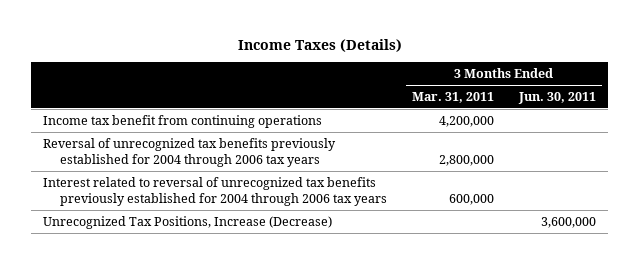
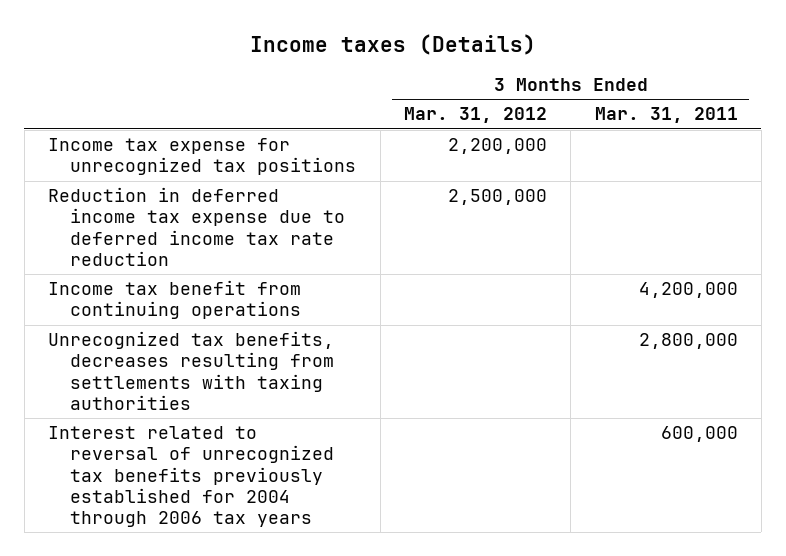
- Income Taxes (Details)
+ Income taxes (Details)
- | 3 Months Ended Mar. 31, 2011 | 3 Months Ended Jun. 30, 2011
+ | 3 Months Ended Mar. 31, 2012 | 3 Months Ended Mar. 31, 2011
+ Income tax expense for unrecognized tax positions | 2,200,000 |
+ Reduction in deferred income tax expense due to deferred income tax rate reduction | 2,500,000 |
- Reversal of unrecognized tax benefits previously established for 2004 through 2006 tax years | 2,800,000 |
+ Unrecognized tax benefits, decreases resulting from settlements with taxing authorities | | 2,800,000
- Unrecognized Tax Positions, Increase (Decrease) | | 3,600,000

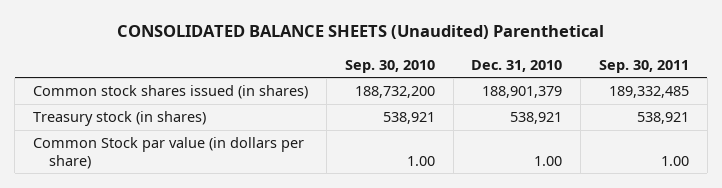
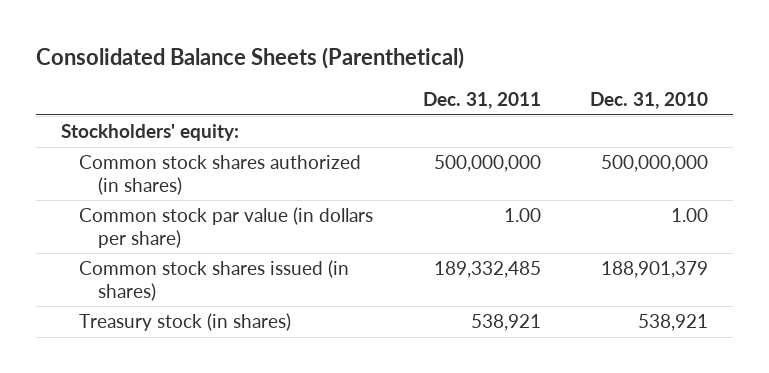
- CONSOLIDATED BALANCE SHEETS (Unaudited) Parenthetical
+ Consolidated Balance Sheets (Parenthetical)
- | Sep. 30, 2010 | Dec. 31, 2010 | Sep. 30, 2011
+ | Dec. 31, 2011 | Dec. 31, 2010
+ Stockholders' equity:
+ Common stock shares authorized (in shares) | 500,000,000 | 500,000,000
+ Common stock par value (in dollars per share) | 1.00 | 1.00
- Common Stock par value (in dollars per share) | 1.00 | 1.00 | 1.00

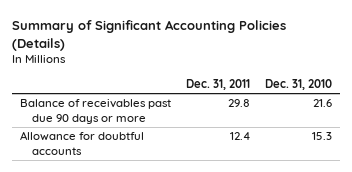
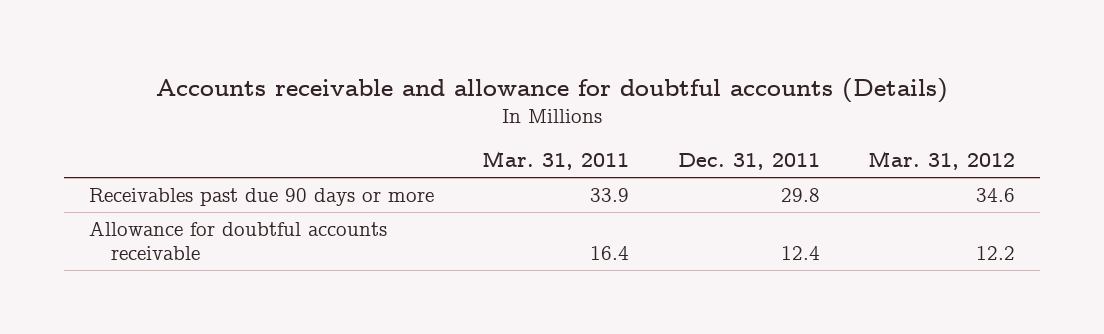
- Summary of Significant Accounting Policies (Details)
+ Accounts receivable and allowance for doubtful accounts (Details)
- | Dec. 31, 2011 | Dec. 31, 2010
+ | Mar. 31, 2011 | Dec. 31, 2011 | Mar. 31, 2012
- Balance of receivables past due 90 days or more | 29.8 | 21.6
- Allowance for doubtful accounts | 12.4 | 15.3
+ Receivables past due 90 days or more | 33.9 | 29.8 | 34.6
+ Allowance for doubtful accounts receivable | 16.4 | 12.4 | 12.2

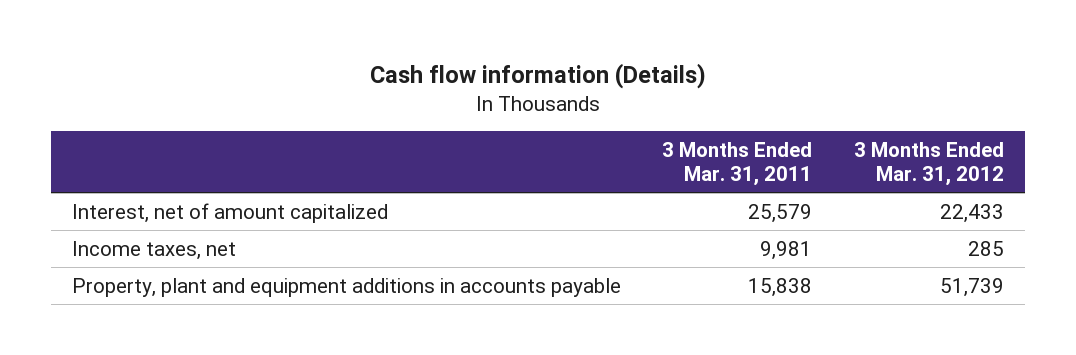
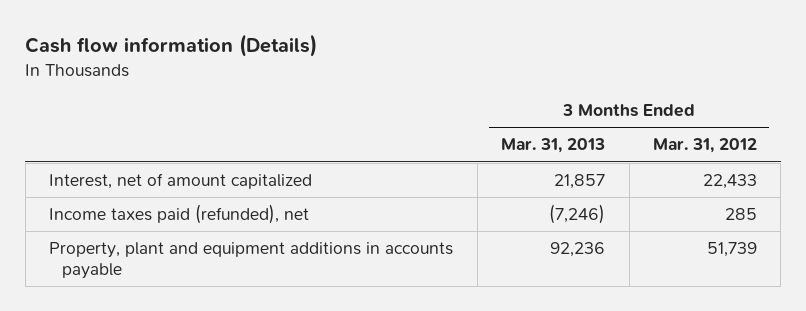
- | 3 Months Ended Mar. 31, 2011 | 3 Months Ended Mar. 31, 2012
+ | 3 Months Ended Mar. 31, 2013 | 3 Months Ended Mar. 31, 2012
- Income taxes, net | 9,981 | 285
+ Income taxes paid (refunded), net | (7,246) | 285

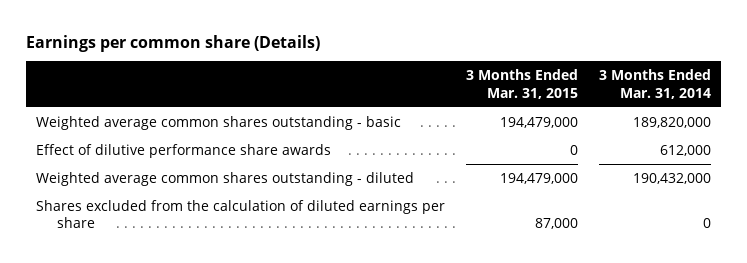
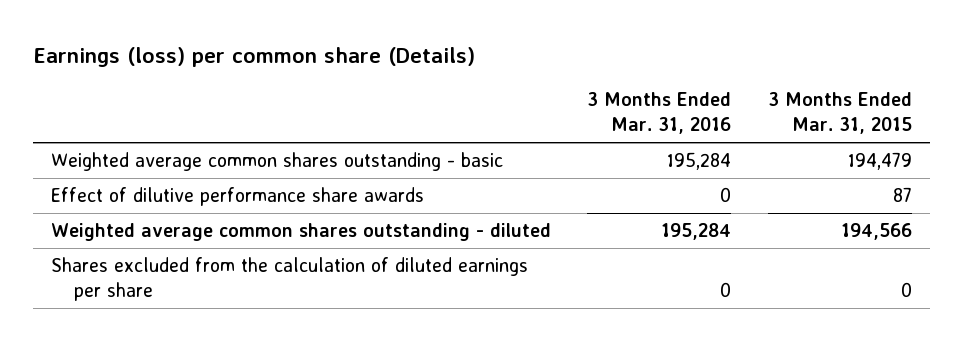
- Earnings per common share (Details)
+ Earnings (loss) per common share (Details)
- | 3 Months Ended Mar. 31, 2015 | 3 Months Ended Mar. 31, 2014
+ | 3 Months Ended Mar. 31, 2016 | 3 Months Ended Mar. 31, 2015
- Weighted average common shares outstanding - basic | 194,479,000 | 189,820,000
- Effect of dilutive performance share awards | 0 | 612,000
- Weighted average common shares outstanding - diluted | 194,479,000 | 190,432,000
- Shares excluded from the calculation of diluted earnings per share | 87,000 | 0
+ Weighted average common shares outstanding - basic | 195,284 | 194,479
+ Effect of dilutive performance share awards | 0 | 87
+ Weighted average common shares outstanding - diluted | 195,284 | 194,566
+ Shares excluded from the calculation of diluted earnings per share | 0 | 0

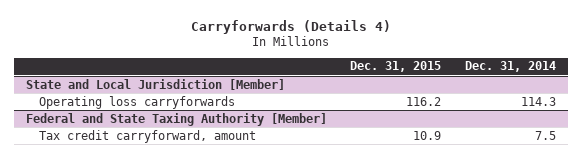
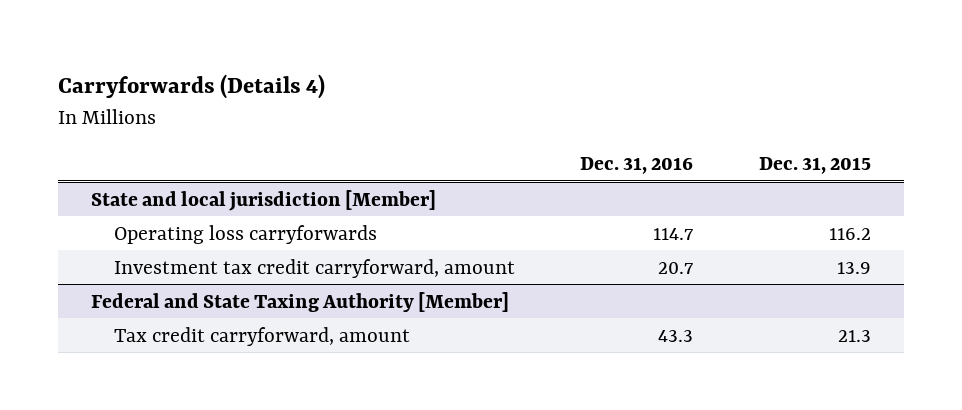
- | Dec. 31, 2015 | Dec. 31, 2014
+ | Dec. 31, 2016 | Dec. 31, 2015
- State and Local Jurisdiction [Member]
+ State and local jurisdiction [Member]
+ Investment tax credit carryforward, amount | 20.7 | 13.9
@ Federal and State Taxing Authority [Member]
- Tax credit carryforward, amount | 10.9 | 7.5
+ Tax credit carryforward, amount | 43.3 | 21.3

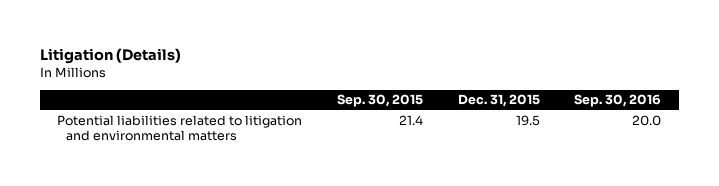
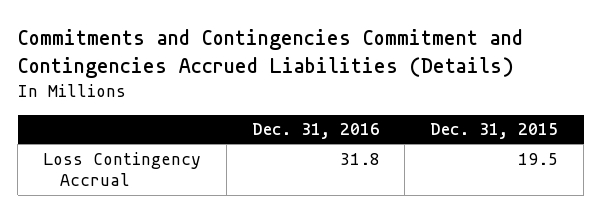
- Litigation (Details)
+ Commitments and Contingencies Commitment and Contingencies Accrued Liabilities (Details)
- | Sep. 30, 2015 | Dec. 31, 2015 | Sep. 30, 2016
+ | Dec. 31, 2016 | Dec. 31, 2015
- Potential liabilities related to litigation and environmental matters | 21.4 | 19.5 | 20.0
+ Loss Contingency Accrual | 31.8 | 19.5

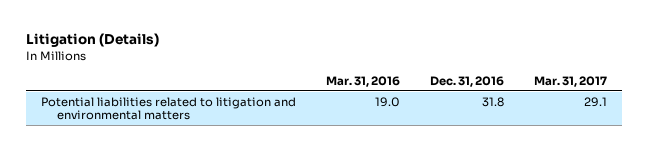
- Commitments and Contingencies Commitment and Contingencies Accrued Liabilities (Details)
+ Litigation (Details)
- | Dec. 31, 2016 | Dec. 31, 2015
+ | Mar. 31, 2016 | Dec. 31, 2016 | Mar. 31, 2017
- Loss Contingency Accrual | 31.8 | 19.5
+ Potential liabilities related to litigation and environmental matters | 19.0 | 31.8 | 29.1

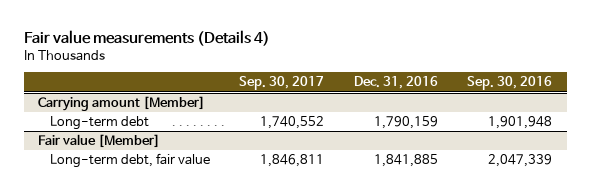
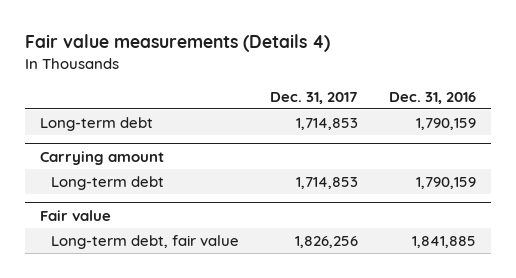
- | Sep. 30, 2017 | Dec. 31, 2016 | Sep. 30, 2016
+ | Dec. 31, 2017 | Dec. 31, 2016
- Carrying amount [Member]
- Fair value [Member]
+ Carrying amount
+ Long-term debt | 1,714,853 | 1,790,159
+ Fair value

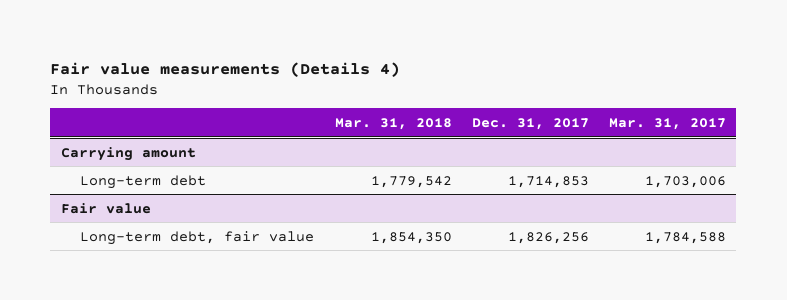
- | Dec. 31, 2017 | Dec. 31, 2016
+ | Mar. 31, 2018 | Dec. 31, 2017 | Mar. 31, 2017
- Long-term debt | 1,714,853 | 1,790,159

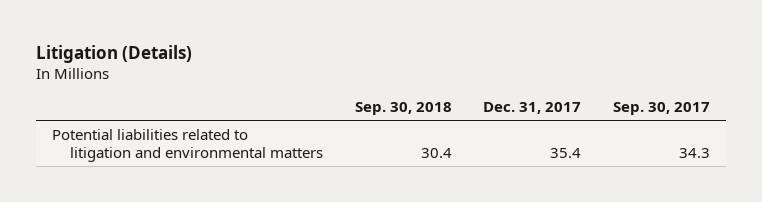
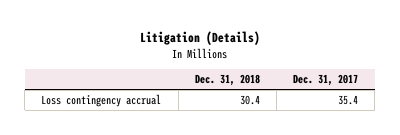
- | Sep. 30, 2018 | Dec. 31, 2017 | Sep. 30, 2017
+ | Dec. 31, 2018 | Dec. 31, 2017
- Potential liabilities related to litigation and environmental matters | 30.4 | 35.4 | 34.3
+ Loss contingency accrual | 30.4 | 35.4

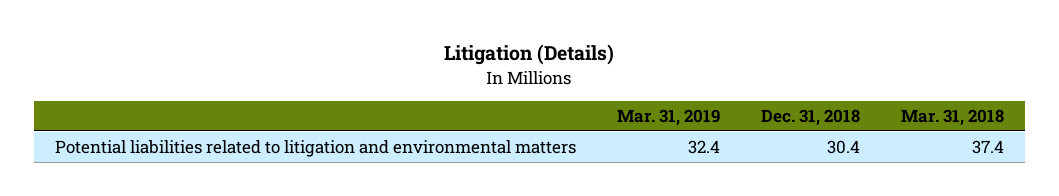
- | Dec. 31, 2018 | Dec. 31, 2017
+ | Mar. 31, 2019 | Dec. 31, 2018 | Mar. 31, 2018
- Loss contingency accrual | 30.4 | 35.4
+ Potential liabilities related to litigation and environmental matters | 32.4 | 30.4 | 37.4

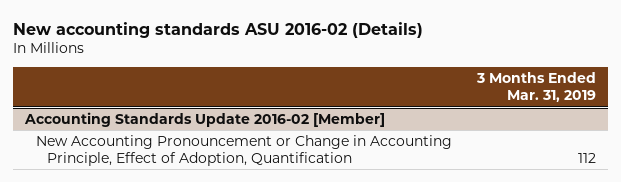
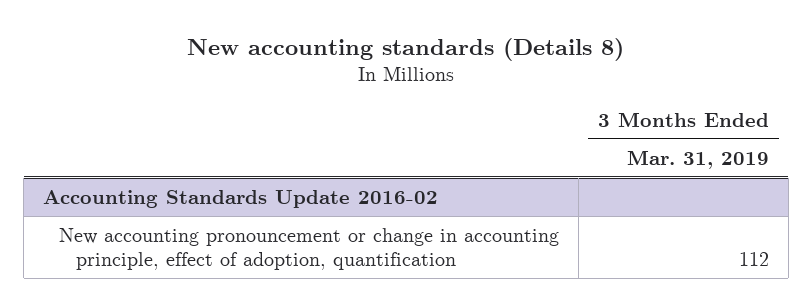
- New accounting standards ASU 2016-02 (Details)
+ New accounting standards (Details 8)
- Accounting Standards Update 2016-02 [Member]
- New Accounting Pronouncement or Change in Accounting Principle, Effect of Adoption, Quantification | 112
+ Accounting Standards Update 2016-02
+ New accounting pronouncement or change in accounting principle, effect of adoption, quantification | 112

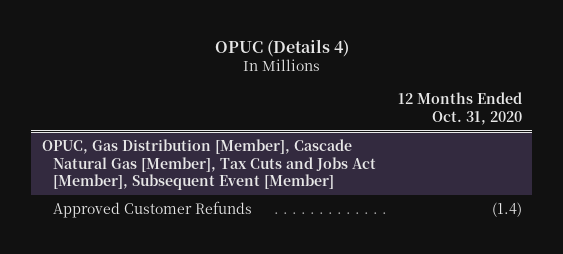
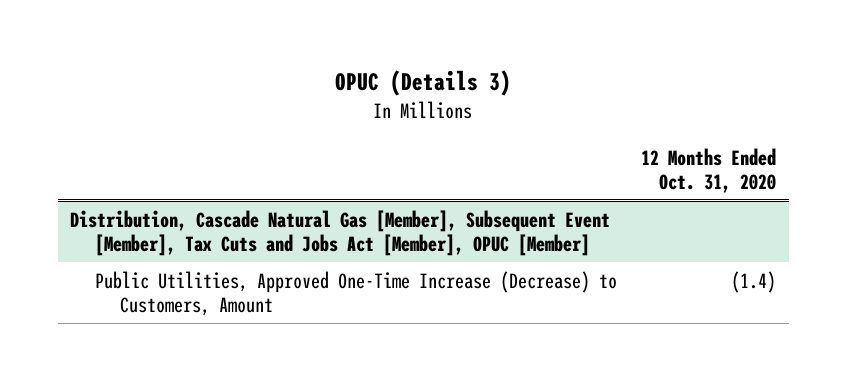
- OPUC (Details 4)
+ OPUC (Details 3)
- OPUC, Gas Distribution [Member], Cascade Natural Gas [Member], Tax Cuts and Jobs Act [Member], Subsequent Event [Member]
- Approved Customer Refunds | (1.4)
+ Distribution, Cascade Natural Gas [Member], Subsequent Event [Member], Tax Cuts and Jobs Act [Member], OPUC [Member]
+ Public Utilities, Approved One-Time Increase (Decrease) to Customers, Amount | (1.4)

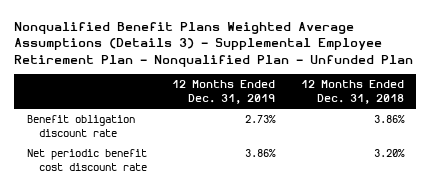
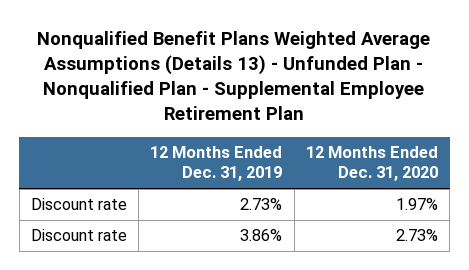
- Nonqualified Benefit Plans Weighted Average Assumptions (Details 3) - Supplemental Employee Retirement Plan - Nonqualified Plan - Unfunded Plan
+ Nonqualified Benefit Plans Weighted Average Assumptions (Details 13) - Unfunded Plan - Nonqualified Plan - Supplemental Employee Retirement Plan
- | 12 Months Ended Dec. 31, 2019 | 12 Months Ended Dec. 31, 2018
+ | 12 Months Ended Dec. 31, 2019 | 12 Months Ended Dec. 31, 2020
- Benefit obligation discount rate | 2.73% | 3.86%
- Net periodic benefit cost discount rate | 3.86% | 3.20%
+ Discount rate | 2.73% | 1.97%
+ Discount rate | 3.86% | 2.73%

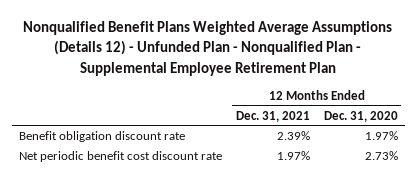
- Nonqualified Benefit Plans Weighted Average Assumptions (Details 13) - Unfunded Plan - Nonqualified Plan - Supplemental Employee Retirement Plan
+ Nonqualified Benefit Plans Weighted Average Assumptions (Details 12) - Unfunded Plan - Nonqualified Plan - Supplemental Employee Retirement Plan
- | 12 Months Ended Dec. 31, 2019 | 12 Months Ended Dec. 31, 2020
+ | 12 Months Ended Dec. 31, 2021 | 12 Months Ended Dec. 31, 2020
- Discount rate | 2.73% | 1.97%
- Discount rate | 3.86% | 2.73%
+ Benefit obligation discount rate | 2.39% | 1.97%
+ Net periodic benefit cost discount rate | 1.97% | 2.73%

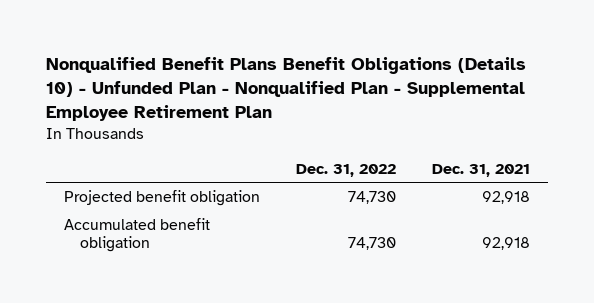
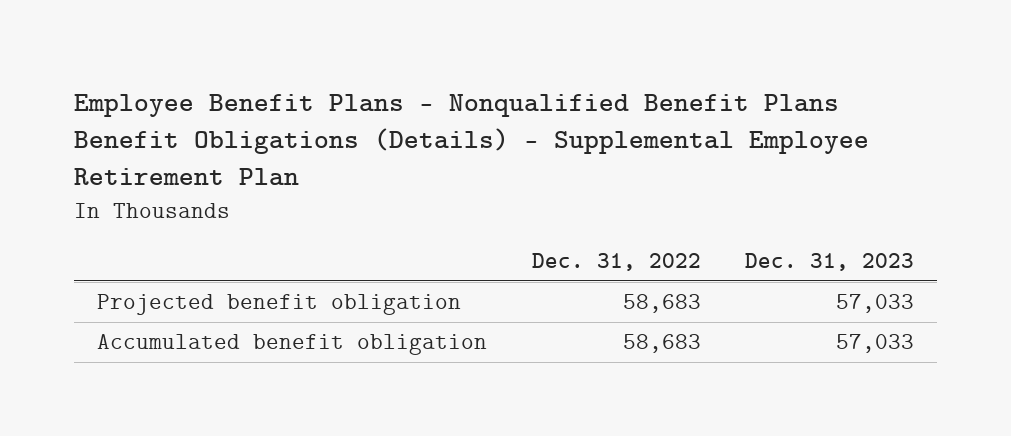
- Nonqualified Benefit Plans Benefit Obligations (Details 10) - Unfunded Plan - Nonqualified Plan - Supplemental Employee Retirement Plan
+ Employee Benefit Plans - Nonqualified Benefit Plans Benefit Obligations (Details) - Supplemental Employee Retirement Plan
- | Dec. 31, 2022 | Dec. 31, 2021
+ | Dec. 31, 2022 | Dec. 31, 2023
- Projected benefit obligation | 74,730 | 92,918
- Accumulated benefit obligation | 74,730 | 92,918
+ Projected benefit obligation | 58,683 | 57,033
+ Accumulated benefit obligation | 58,683 | 57,033

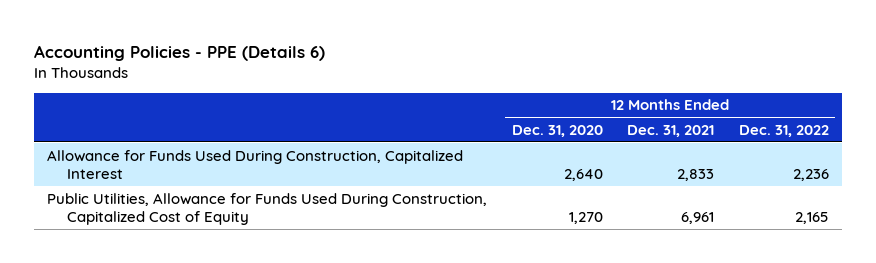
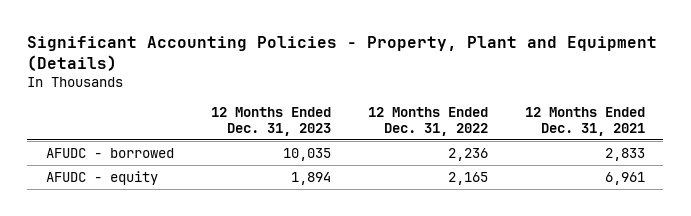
- Accounting Policies - PPE (Details 6)
+ Significant Accounting Policies - Property, Plant and Equipment (Details)
- | 12 Months Ended Dec. 31, 2020 | 12 Months Ended Dec. 31, 2021 | 12 Months Ended Dec. 31, 2022
+ | 12 Months Ended Dec. 31, 2023 | 12 Months Ended Dec. 31, 2022 | 12 Months Ended Dec. 31, 2021
- Allowance for Funds Used During Construction, Capitalized Interest | 2,640 | 2,833 | 2,236
- Public Utilities, Allowance for Funds Used During Construction, Capitalized Cost of Equity | 1,270 | 6,961 | 2,165
+ AFUDC - borrowed | 10,035 | 2,236 | 2,833
+ AFUDC - equity | 1,894 | 2,165 | 6,961

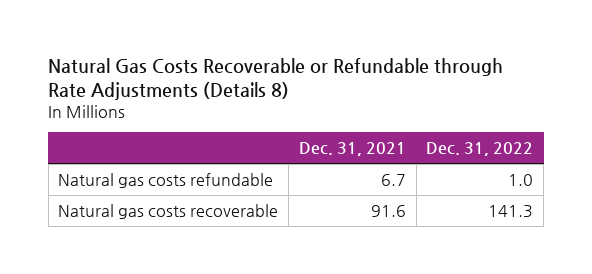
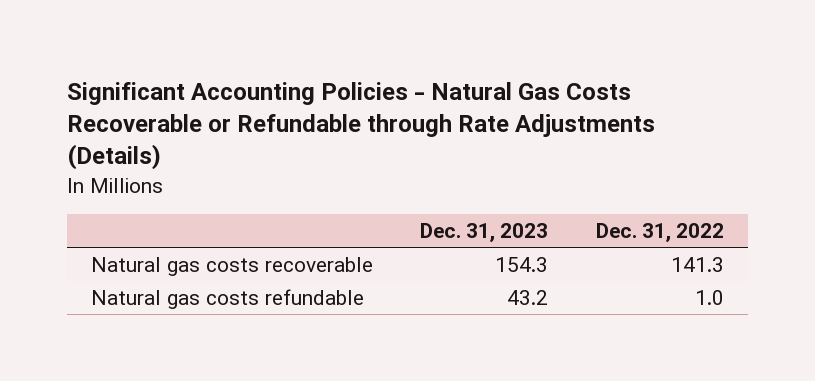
- Natural Gas Costs Recoverable or Refundable through Rate Adjustments (Details 8)
+ Significant Accounting Policies - Natural Gas Costs Recoverable or Refundable through Rate Adjustments (Details)
- | Dec. 31, 2021 | Dec. 31, 2022
+ | Dec. 31, 2023 | Dec. 31, 2022
moved down: Natural gas costs refundable | 43.2 | 1.0

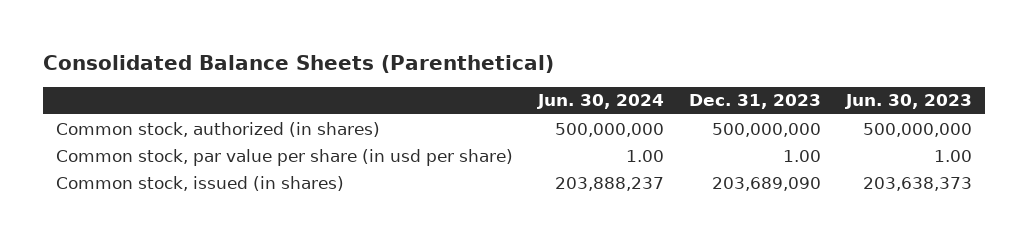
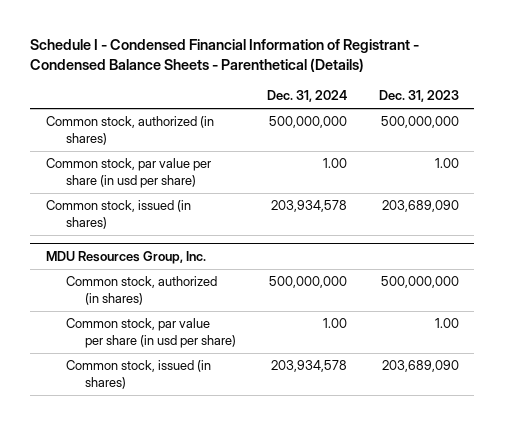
- Consolidated Balance Sheets (Parenthetical)
+ Schedule I - Condensed Financial Information of Registrant - Condensed Balance Sheets - Parenthetical (Details)
- | Jun. 30, 2024 | Dec. 31, 2023 | Jun. 30, 2023
+ | Dec. 31, 2024 | Dec. 31, 2023
+ MDU Resources Group, Inc.
+ Common stock, authorized (in shares) | 500,000,000 | 500,000,000
+ Common stock, par value per share (in usd per share) | 1.00 | 1.00
+ Common stock, issued (in shares) | 203,934,578 | 203,689,090

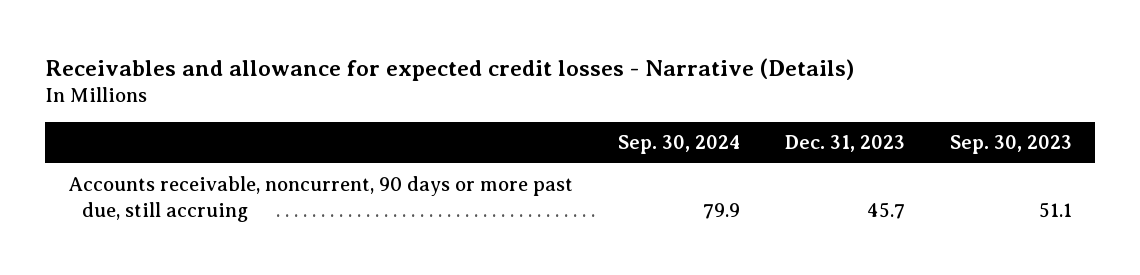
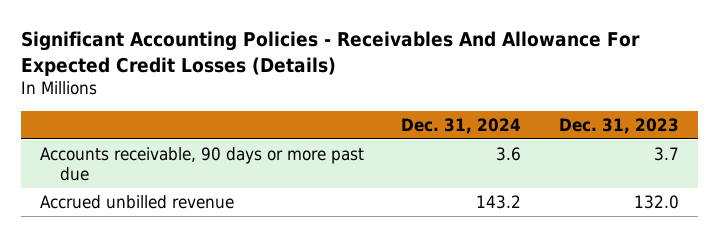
- Receivables and allowance for expected credit losses - Narrative (Details)
+ Significant Accounting Policies - Receivables And Allowance For Expected Credit Losses (Details)
- | Sep. 30, 2024 | Dec. 31, 2023 | Sep. 30, 2023
+ | Dec. 31, 2024 | Dec. 31, 2023
- Accounts receivable, noncurrent, 90 days or more past due, still accruing | 79.9 | 45.7 | 51.1
+ Accounts receivable, 90 days or more past due | 3.6 | 3.7
+ Accrued unbilled revenue | 143.2 | 132.0

